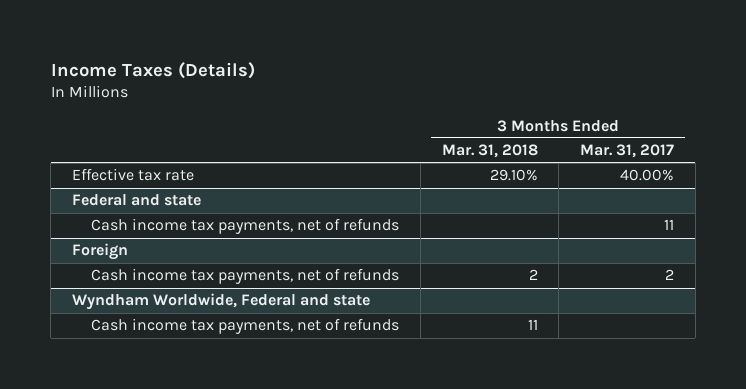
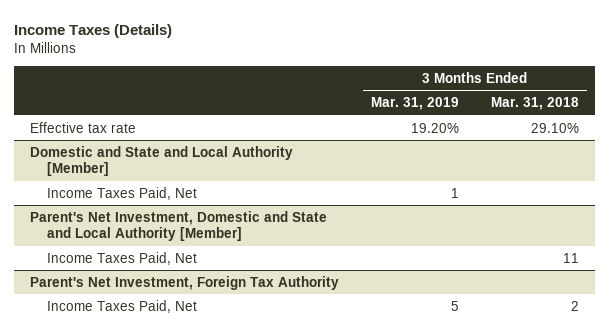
- | 3 Months Ended Mar. 31, 2018 | 3 Months Ended Mar. 31, 2017
+ | 3 Months Ended Mar. 31, 2019 | 3 Months Ended Mar. 31, 2018
- Federal and state
- Cash income tax payments, net of refunds | | 11
- Foreign
- Cash income tax payments, net of refunds | 2 | 2
- Wyndham Worldwide, Federal and state
- Cash income tax payments, net of refunds | 11 |
+ Domestic and State and Local Authority [Member]
+ Income Taxes Paid, Net | 1 |
+ Parent's Net Investment, Domestic and State and Local Authority [Member]
+ Income Taxes Paid, Net | | 11
+ Parent's Net Investment, Foreign Tax Authority
+ Income Taxes Paid, Net | 5 | 2

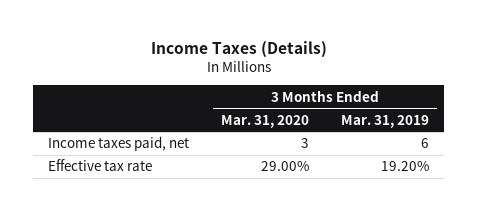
- | 3 Months Ended Mar. 31, 2019 | 3 Months Ended Mar. 31, 2018
+ | 3 Months Ended Mar. 31, 2020 | 3 Months Ended Mar. 31, 2019
+ Income taxes paid, net | 3 | 6
- Domestic and State and Local Authority [Member]
- Income Taxes Paid, Net | 1 |
- Parent's Net Investment, Domestic and State and Local Authority [Member]
- Income Taxes Paid, Net | | 11
- Parent's Net Investment, Foreign Tax Authority
- Income Taxes Paid, Net | 5 | 2

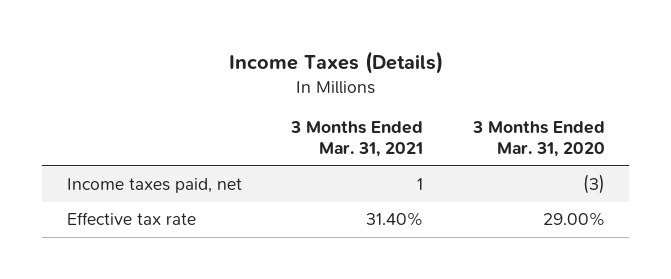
- | 3 Months Ended Mar. 31, 2020 | 3 Months Ended Mar. 31, 2019
+ | 3 Months Ended Mar. 31, 2021 | 3 Months Ended Mar. 31, 2020
- Income taxes paid, net | 3 | 6
+ Income taxes paid, net | 1 | (3)

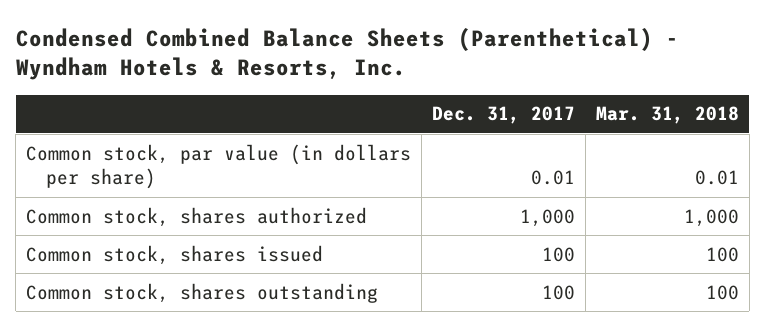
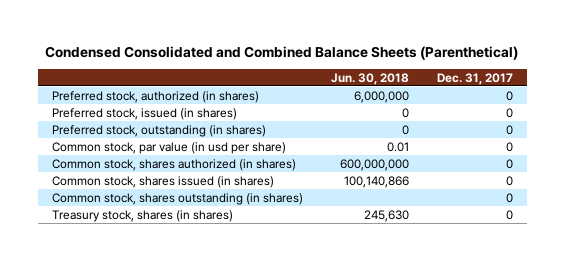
- Condensed Combined Balance Sheets (Parenthetical) - Wyndham Hotels & Resorts, Inc.
+ Condensed Consolidated and Combined Balance Sheets (Parenthetical)
- | Dec. 31, 2017 | Mar. 31, 2018
+ | Jun. 30, 2018 | Dec. 31, 2017
- Common stock, par value (in dollars per share) | 0.01 | 0.01
- Common stock, shares authorized | 1,000 | 1,000
- Common stock, shares issued | 100 | 100
- Common stock, shares outstanding | 100 | 100
+ Preferred stock, authorized (in shares) | 6,000,000 | 0
+ Preferred stock, issued (in shares) | 0 | 0
+ Preferred stock, outstanding (in shares) | 0 | 0
+ Common stock, par value (in usd per share) | 0.01 | 0
+ Common stock, shares authorized (in shares) | 600,000,000 | 0
+ Common stock, shares issued (in shares) | 100,140,866 | 0
+ Common stock, shares outstanding (in shares) | | 0
+ Treasury stock, shares (in shares) | 245,630 | 0

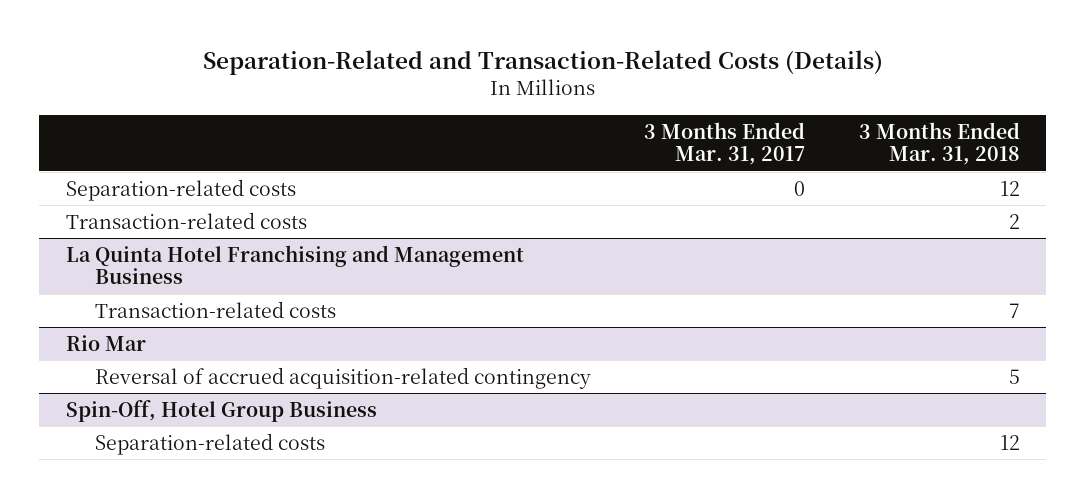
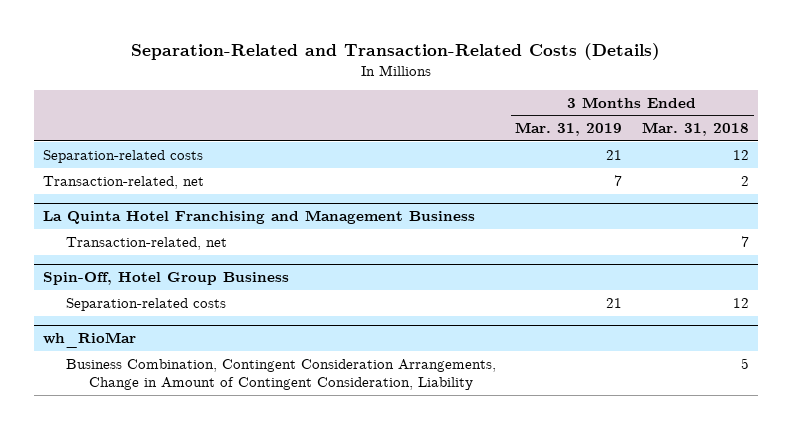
- | 3 Months Ended Mar. 31, 2017 | 3 Months Ended Mar. 31, 2018
+ | 3 Months Ended Mar. 31, 2019 | 3 Months Ended Mar. 31, 2018
- Transaction-related costs | | 2
+ Transaction-related, net | 7 | 2
@ La Quinta Hotel Franchising and Management Business
- Transaction-related costs | | 7
- Rio Mar
- Reversal of accrued acquisition-related contingency | | 5
@ La Quinta Hotel Franchising and Management Business
+ Transaction-related, net | | 7
+ wh_RioMar
+ Business Combination, Contingent Consideration Arrangements, Change in Amount of Contingent Consideration, Liability | | 5

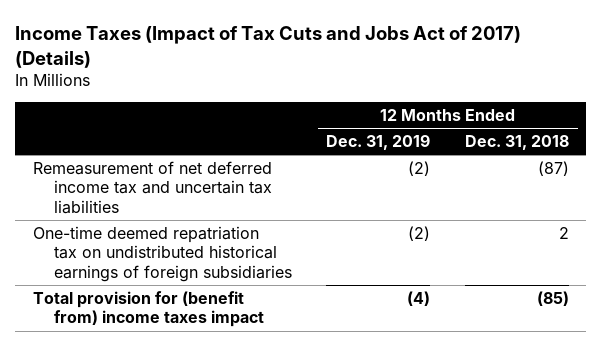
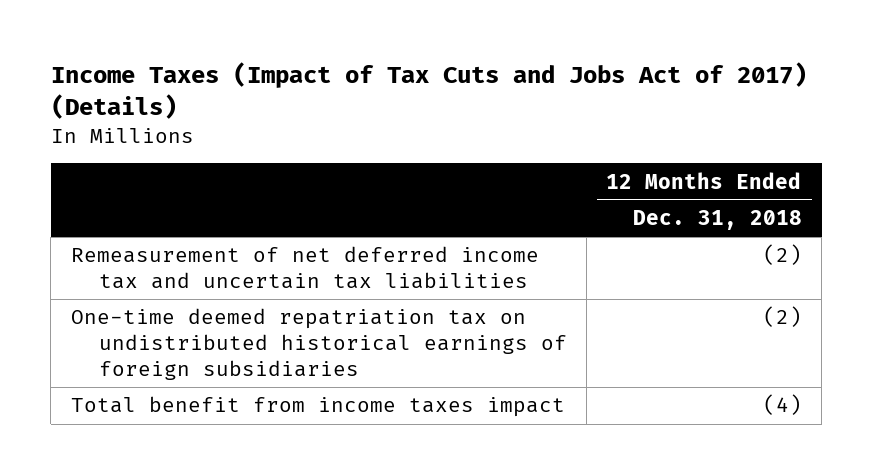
- | 12 Months Ended Dec. 31, 2019 | 12 Months Ended Dec. 31, 2018
+ | 12 Months Ended Dec. 31, 2018
- Remeasurement of net deferred income tax and uncertain tax liabilities | (2) | (87)
- One-time deemed repatriation tax on undistributed historical earnings of foreign subsidiaries | (2) | 2
- Total provision for (benefit from) income taxes impact | (4) | (85)
+ Remeasurement of net deferred income tax and uncertain tax liabilities | (2)
+ One-time deemed repatriation tax on undistributed historical earnings of foreign subsidiaries | (2)
+ Total benefit from income taxes impact | (4)

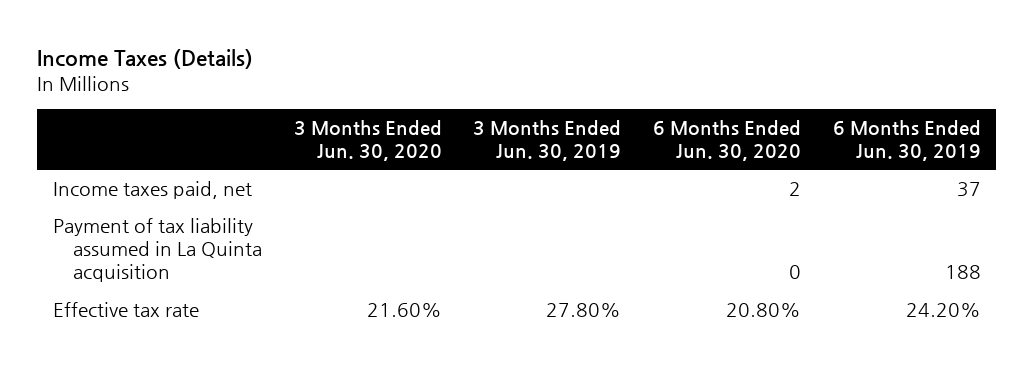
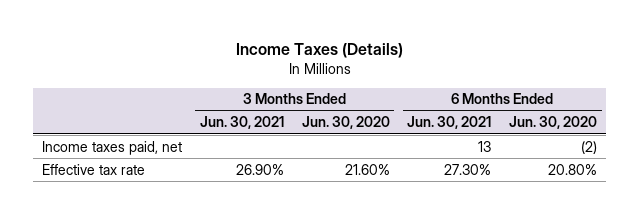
- | 3 Months Ended Jun. 30, 2020 | 3 Months Ended Jun. 30, 2019 | 6 Months Ended Jun. 30, 2020 | 6 Months Ended Jun. 30, 2019
+ | 3 Months Ended Jun. 30, 2021 | 3 Months Ended Jun. 30, 2020 | 6 Months Ended Jun. 30, 2021 | 6 Months Ended Jun. 30, 2020
- Income taxes paid, net | | | 2 | 37
- Payment of tax liability assumed in La Quinta acquisition | | | 0 | 188
+ Income taxes paid, net | | | 13 | (2)

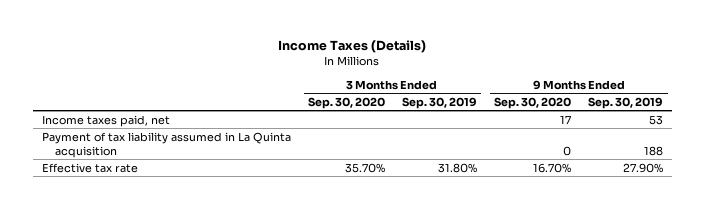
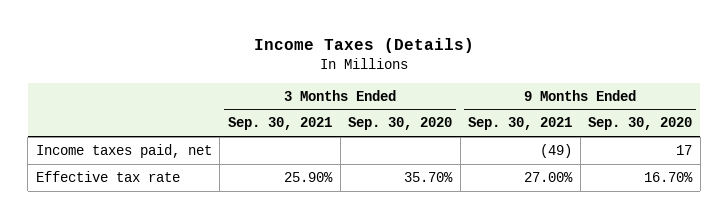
- | 3 Months Ended Sep. 30, 2020 | 3 Months Ended Sep. 30, 2019 | 9 Months Ended Sep. 30, 2020 | 9 Months Ended Sep. 30, 2019
+ | 3 Months Ended Sep. 30, 2021 | 3 Months Ended Sep. 30, 2020 | 9 Months Ended Sep. 30, 2021 | 9 Months Ended Sep. 30, 2020
- Payment of tax liability assumed in La Quinta acquisition | | | 0 | 188

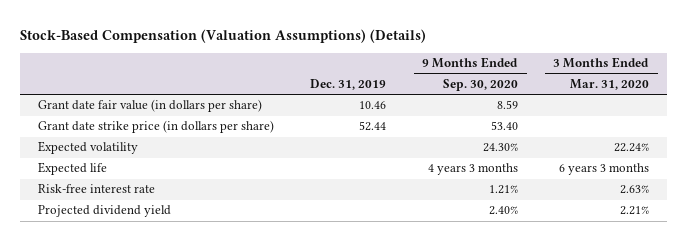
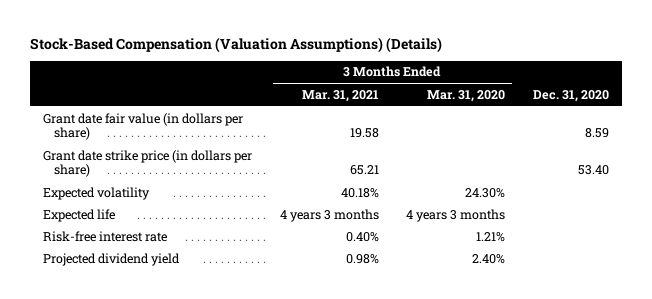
- | Dec. 31, 2019 | 9 Months Ended Sep. 30, 2020 | 3 Months Ended Mar. 31, 2020
+ | 3 Months Ended Mar. 31, 2021 | 3 Months Ended Mar. 31, 2020 | Dec. 31, 2020
- Expected volatility | | 24.30% | 22.24%
- Expected life | | 4 years 3 months | 6 years 3 months
- Risk-free interest rate | | 1.21% | 2.63%
- Projected dividend yield | | 2.40% | 2.21%
+ Expected volatility | 40.18% | 24.30% |
+ Expected life | 4 years 3 months | 4 years 3 months |
+ Risk-free interest rate | 0.40% | 1.21% |
+ Projected dividend yield | 0.98% | 2.40% |

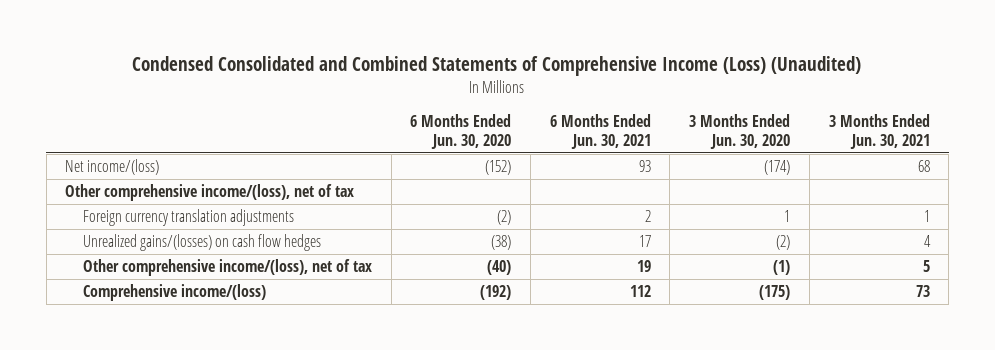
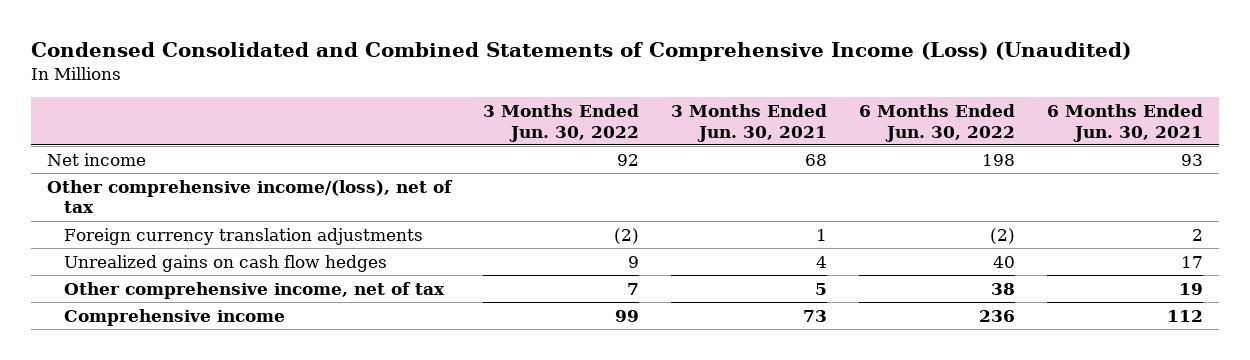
- | 6 Months Ended Jun. 30, 2020 | 6 Months Ended Jun. 30, 2021 | 3 Months Ended Jun. 30, 2020 | 3 Months Ended Jun. 30, 2021
+ | 3 Months Ended Jun. 30, 2022 | 3 Months Ended Jun. 30, 2021 | 6 Months Ended Jun. 30, 2022 | 6 Months Ended Jun. 30, 2021
- Net income/(loss) | (152) | 93 | (174) | 68
+ Net income | 92 | 68 | 198 | 93
- Unrealized gains/(losses) on cash flow hedges | (38) | 17 | (2) | 4
- Other comprehensive income/(loss), net of tax | (40) | 19 | (1) | 5
- Comprehensive income/(loss) | (192) | 112 | (175) | 73
+ Unrealized gains on cash flow hedges | 9 | 4 | 40 | 17
+ Other comprehensive income, net of tax | 7 | 5 | 38 | 19
+ Comprehensive income | 99 | 73 | 236 | 112

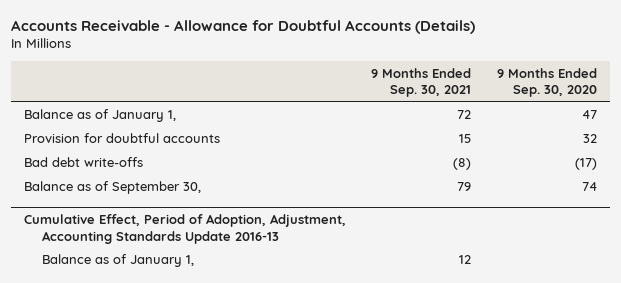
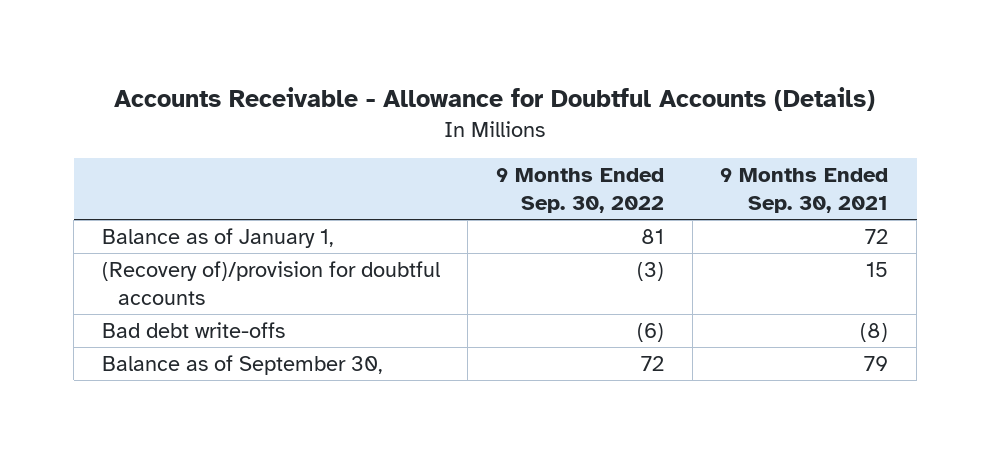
- | 9 Months Ended Sep. 30, 2021 | 9 Months Ended Sep. 30, 2020
+ | 9 Months Ended Sep. 30, 2022 | 9 Months Ended Sep. 30, 2021
- Provision for doubtful accounts | 15 | 32
+ (Recovery of)/provision for doubtful accounts | (3) | 15
- Cumulative Effect, Period of Adoption, Adjustment, Accounting Standards Update 2016-13
- Balance as of January 1, | 12 |

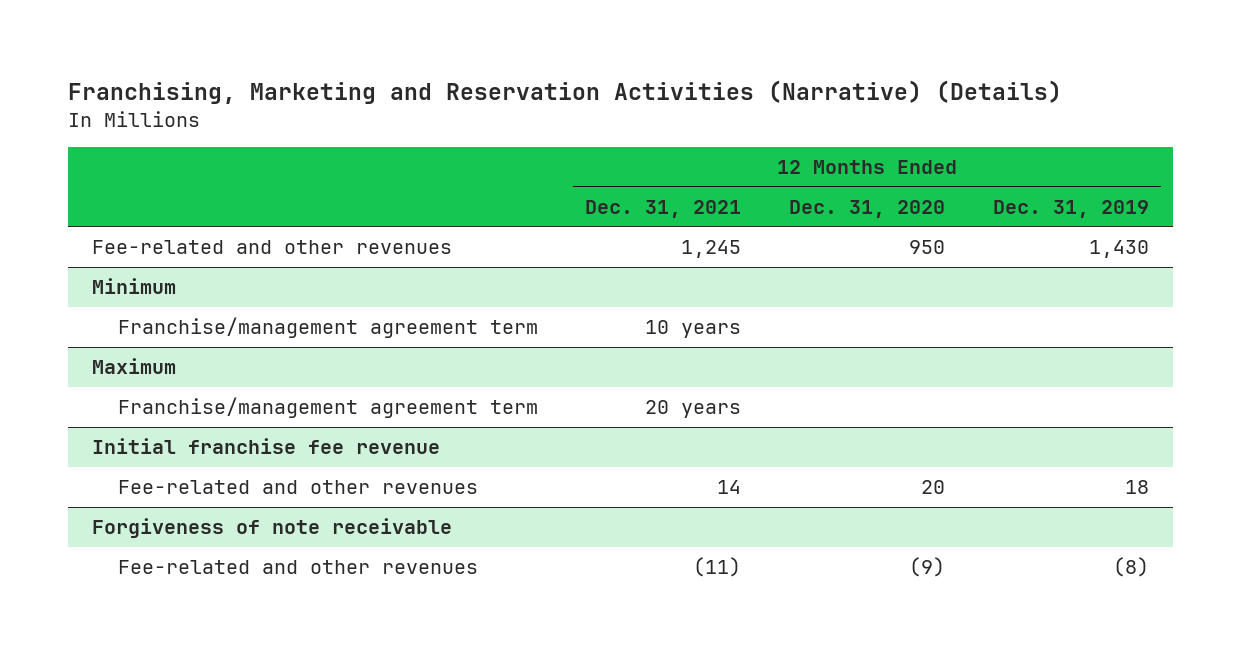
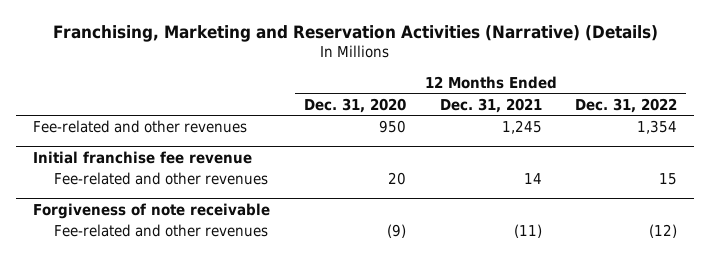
- | 12 Months Ended Dec. 31, 2021 | 12 Months Ended Dec. 31, 2020 | 12 Months Ended Dec. 31, 2019
+ | 12 Months Ended Dec. 31, 2020 | 12 Months Ended Dec. 31, 2021 | 12 Months Ended Dec. 31, 2022
- Minimum
- Franchise/management agreement term | 10 years | |
- Maximum
- Franchise/management agreement term | 20 years | |

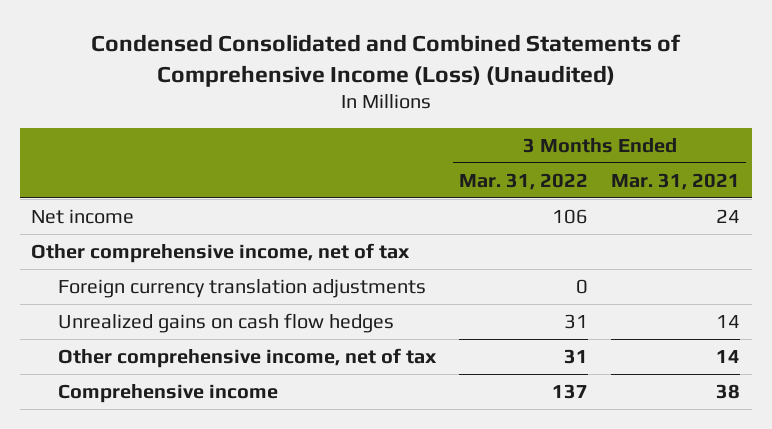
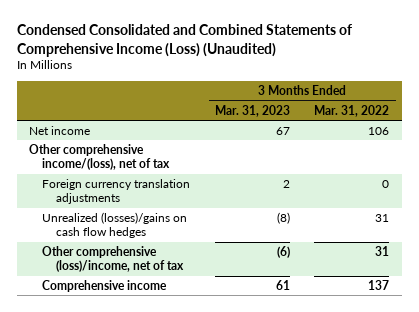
- | 3 Months Ended Mar. 31, 2022 | 3 Months Ended Mar. 31, 2021
+ | 3 Months Ended Mar. 31, 2023 | 3 Months Ended Mar. 31, 2022
- Other comprehensive income, net of tax
+ Other comprehensive income/(loss), net of tax
- Unrealized gains on cash flow hedges | 31 | 14
- Other comprehensive income, net of tax | 31 | 14
+ Unrealized (losses)/gains on cash flow hedges | (8) | 31
+ Other comprehensive (loss)/income, net of tax | (6) | 31

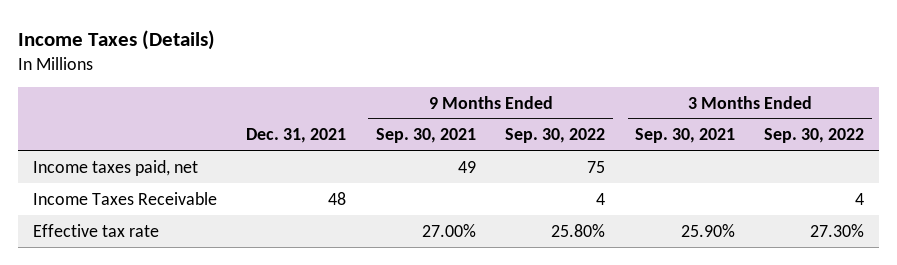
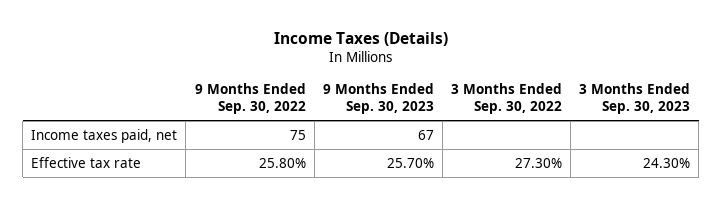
- | Dec. 31, 2021 | 9 Months Ended Sep. 30, 2021 | 9 Months Ended Sep. 30, 2022 | 3 Months Ended Sep. 30, 2021 | 3 Months Ended Sep. 30, 2022
+ | 9 Months Ended Sep. 30, 2022 | 9 Months Ended Sep. 30, 2023 | 3 Months Ended Sep. 30, 2022 | 3 Months Ended Sep. 30, 2023
- Income Taxes Receivable | 48 | | 4 | | 4

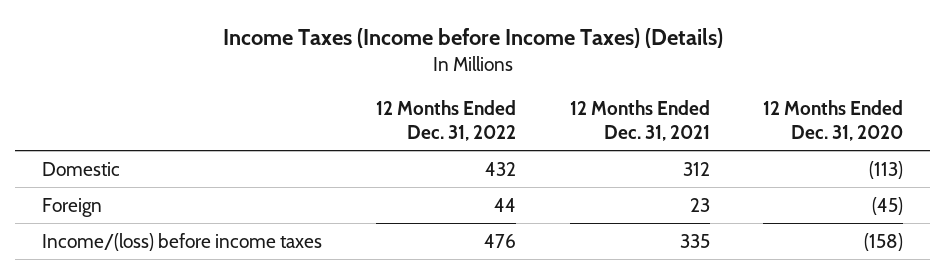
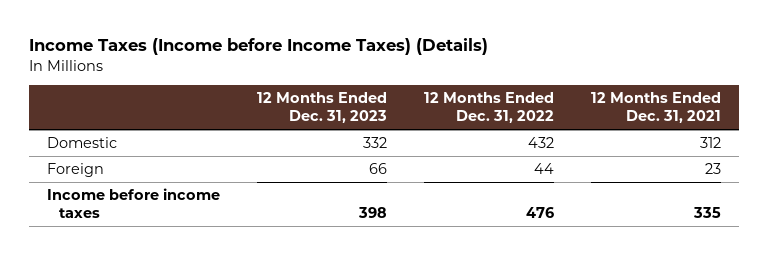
- | 12 Months Ended Dec. 31, 2022 | 12 Months Ended Dec. 31, 2021 | 12 Months Ended Dec. 31, 2020
+ | 12 Months Ended Dec. 31, 2023 | 12 Months Ended Dec. 31, 2022 | 12 Months Ended Dec. 31, 2021
- Income/(loss) before income taxes | 476 | 335 | (158)
+ Income before income taxes | 398 | 476 | 335

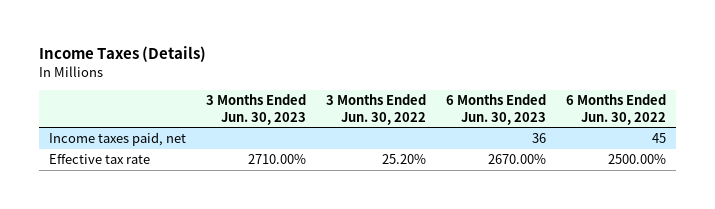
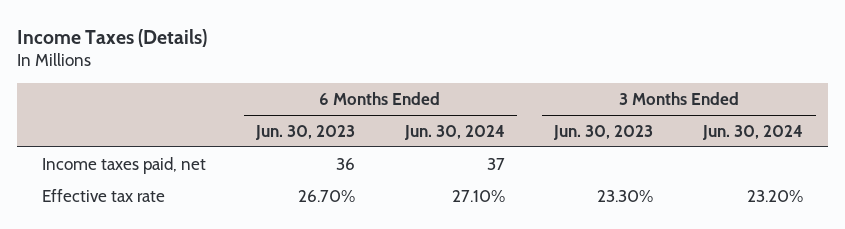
- | 3 Months Ended Jun. 30, 2023 | 3 Months Ended Jun. 30, 2022 | 6 Months Ended Jun. 30, 2023 | 6 Months Ended Jun. 30, 2022
+ | 6 Months Ended Jun. 30, 2023 | 6 Months Ended Jun. 30, 2024 | 3 Months Ended Jun. 30, 2023 | 3 Months Ended Jun. 30, 2024
- Effective tax rate | 2710.00% | 25.20% | 2670.00% | 2500.00%
+ Effective tax rate | 26.70% | 27.10% | 23.30% | 23.20%

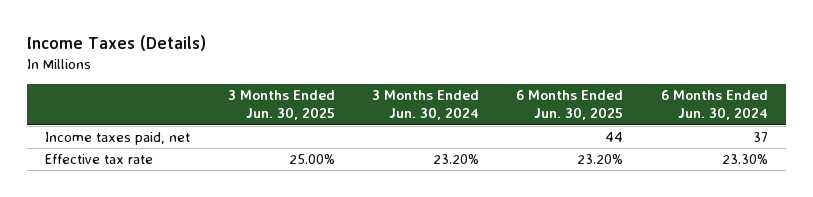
- | 6 Months Ended Jun. 30, 2023 | 6 Months Ended Jun. 30, 2024 | 3 Months Ended Jun. 30, 2023 | 3 Months Ended Jun. 30, 2024
+ | 3 Months Ended Jun. 30, 2025 | 3 Months Ended Jun. 30, 2024 | 6 Months Ended Jun. 30, 2025 | 6 Months Ended Jun. 30, 2024
- Effective tax rate | 26.70% | 27.10% | 23.30% | 23.20%
+ Effective tax rate | 25.00% | 23.20% | 23.20% | 23.30%

